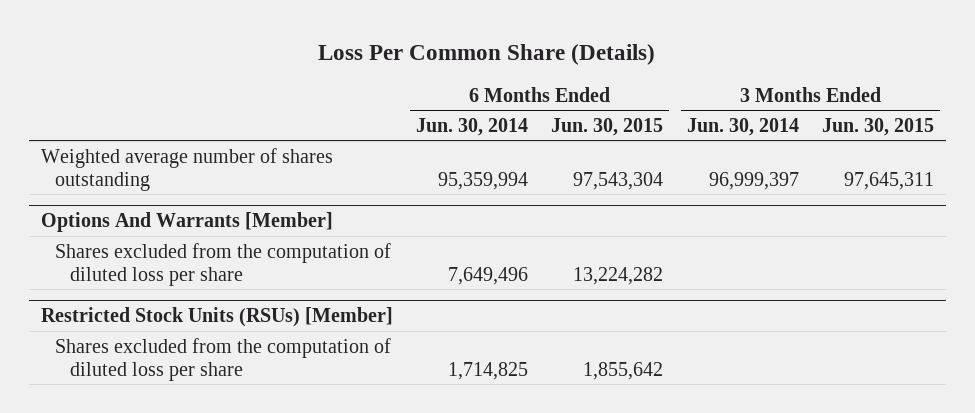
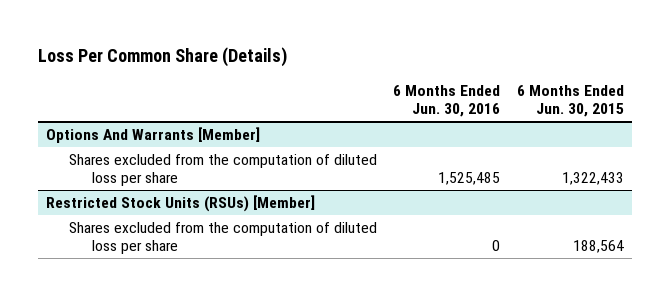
- | 6 Months Ended Jun. 30, 2014 | 6 Months Ended Jun. 30, 2015 | 3 Months Ended Jun. 30, 2014 | 3 Months Ended Jun. 30, 2015
+ | 6 Months Ended Jun. 30, 2016 | 6 Months Ended Jun. 30, 2015
- Weighted average number of shares outstanding | 95,359,994 | 97,543,304 | 96,999,397 | 97,645,311
@ Options And Warrants [Member]
- Shares excluded from the computation of diluted loss per share | 7,649,496 | 13,224,282 | |
+ Shares excluded from the computation of diluted loss per share | 1,525,485 | 1,322,433
@ Restricted Stock Units (RSUs) [Member]
- Shares excluded from the computation of diluted loss per share | 1,714,825 | 1,855,642 | |
+ Shares excluded from the computation of diluted loss per share | 0 | 188,564

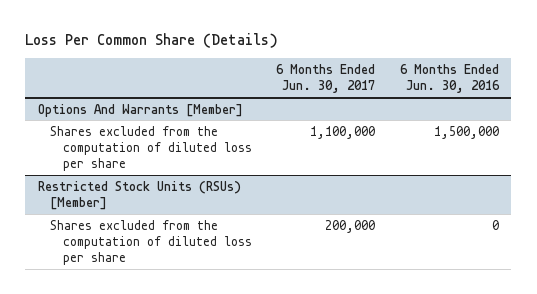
- | 6 Months Ended Jun. 30, 2016 | 6 Months Ended Jun. 30, 2015
+ | 6 Months Ended Jun. 30, 2017 | 6 Months Ended Jun. 30, 2016
@ Options And Warrants [Member]
- Shares excluded from the computation of diluted loss per share | 1,525,485 | 1,322,433
+ Shares excluded from the computation of diluted loss per share | 1,100,000 | 1,500,000

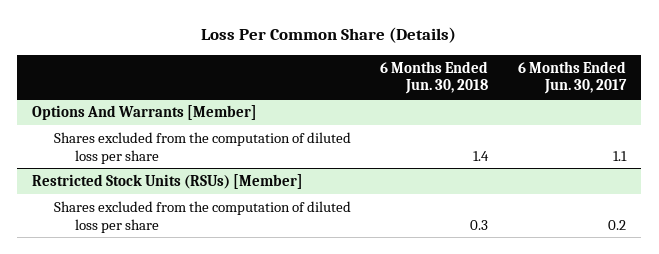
- | 6 Months Ended Jun. 30, 2017 | 6 Months Ended Jun. 30, 2016
+ | 6 Months Ended Jun. 30, 2018 | 6 Months Ended Jun. 30, 2017
@ Options And Warrants [Member]
- Shares excluded from the computation of diluted loss per share | 1,100,000 | 1,500,000
+ Shares excluded from the computation of diluted loss per share | 1.4 | 1.1
@ Restricted Stock Units (RSUs) [Member]
- Shares excluded from the computation of diluted loss per share | 200,000 | 0
+ Shares excluded from the computation of diluted loss per share | 0.3 | 0.2

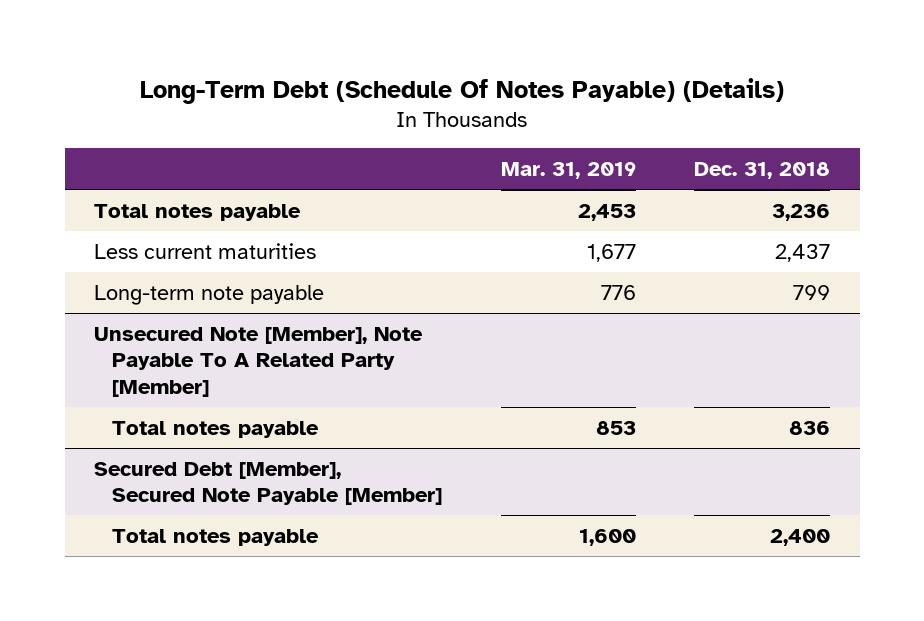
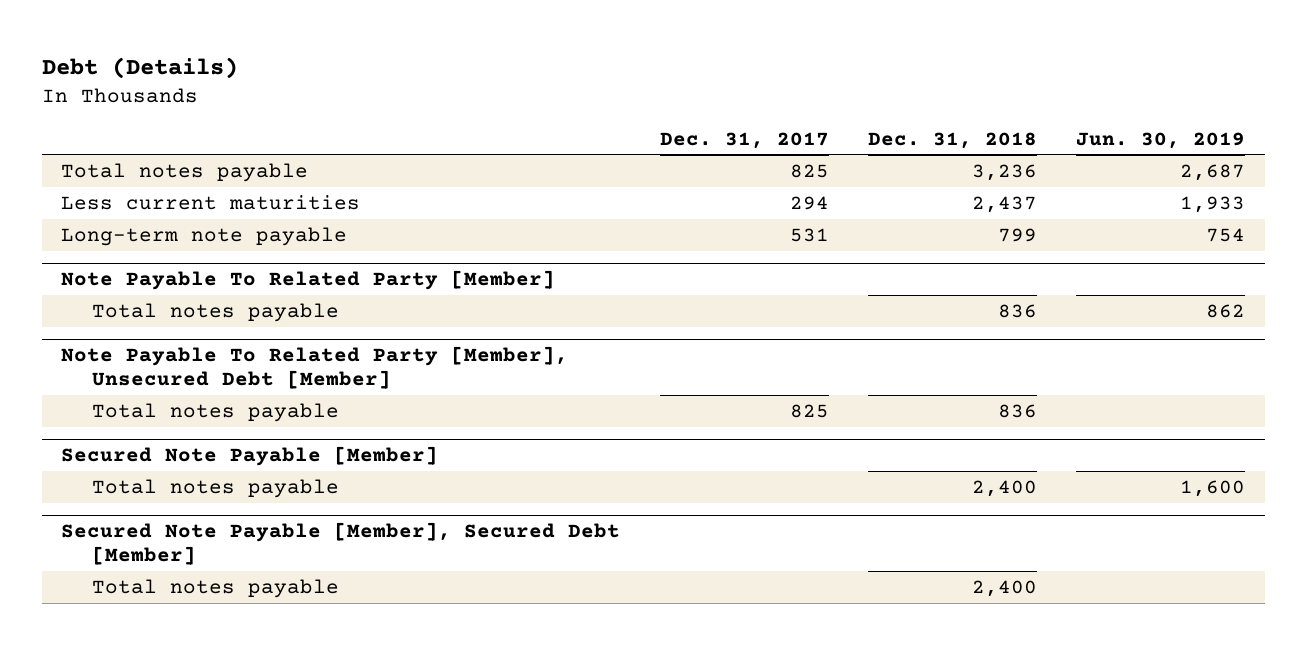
- Long-Term Debt (Schedule Of Notes Payable) (Details)
+ Debt (Details)
- | Mar. 31, 2019 | Dec. 31, 2018
+ | Dec. 31, 2017 | Dec. 31, 2018 | Jun. 30, 2019
- Unsecured Note [Member], Note Payable To A Related Party [Member]
+ Note Payable To Related Party [Member]
- Secured Debt [Member], Secured Note Payable [Member]
+ Note Payable To Related Party [Member], Unsecured Debt [Member]
+ Total notes payable | 825 | 836 |
+ Secured Note Payable [Member]
+ Secured Note Payable [Member], Secured Debt [Member]
+ Total notes payable | | 2,400 |

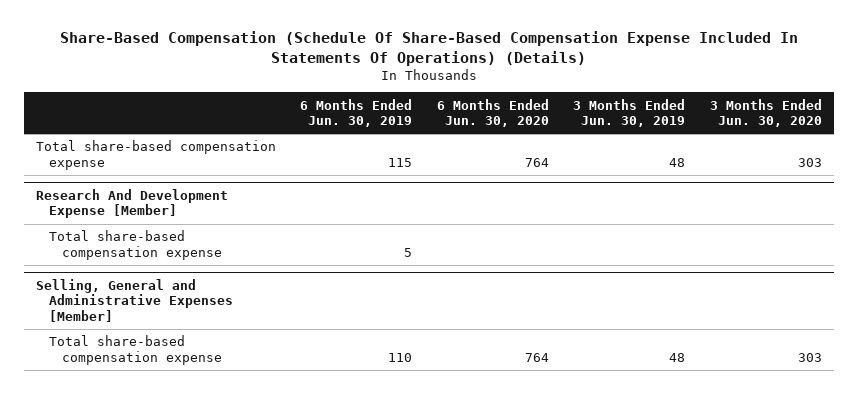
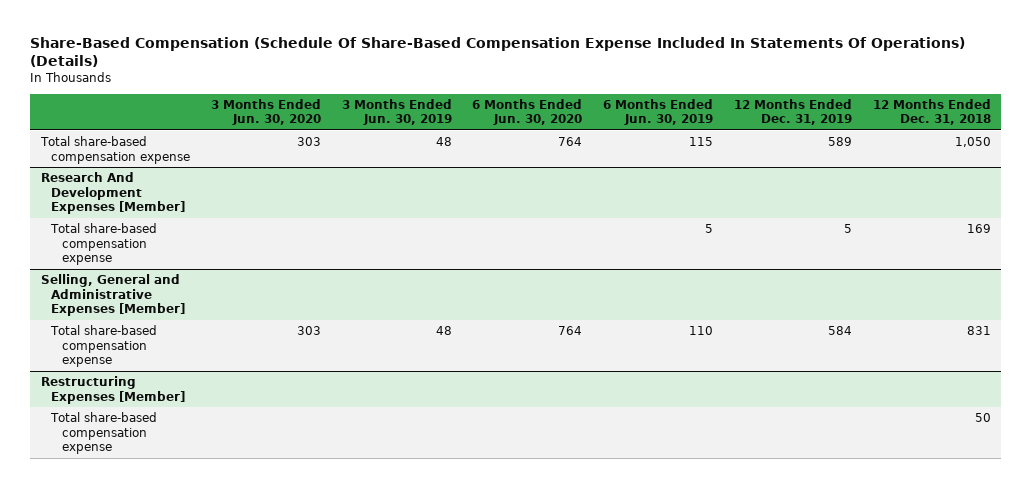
- | 6 Months Ended Jun. 30, 2019 | 6 Months Ended Jun. 30, 2020 | 3 Months Ended Jun. 30, 2019 | 3 Months Ended Jun. 30, 2020
+ | 3 Months Ended Jun. 30, 2020 | 3 Months Ended Jun. 30, 2019 | 6 Months Ended Jun. 30, 2020 | 6 Months Ended Jun. 30, 2019 | 12 Months Ended Dec. 31, 2019 | 12 Months Ended Dec. 31, 2018
- Research And Development Expense [Member]
+ Research And Development Expenses [Member]
+ Restructuring Expenses [Member]
+ Total share-based compensation expense | | | | | | 50

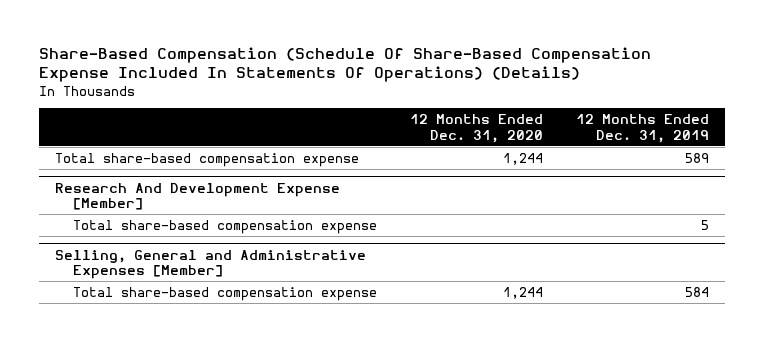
- | 3 Months Ended Jun. 30, 2020 | 3 Months Ended Jun. 30, 2019 | 6 Months Ended Jun. 30, 2020 | 6 Months Ended Jun. 30, 2019 | 12 Months Ended Dec. 31, 2019 | 12 Months Ended Dec. 31, 2018
+ | 12 Months Ended Dec. 31, 2020 | 12 Months Ended Dec. 31, 2019
- Research And Development Expenses [Member]
+ Research And Development Expense [Member]
- Restructuring Expenses [Member]
- Total share-based compensation expense | | | | | | 50

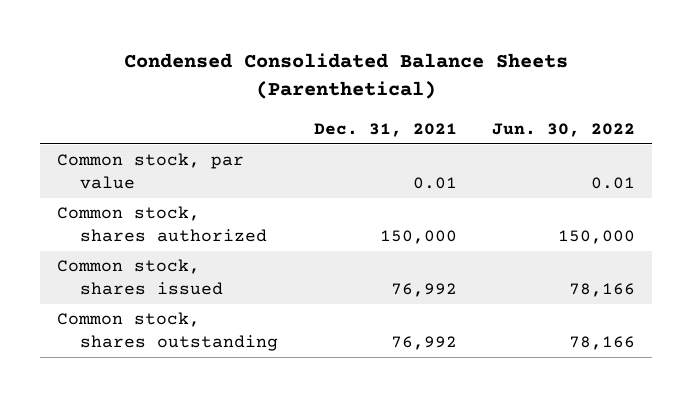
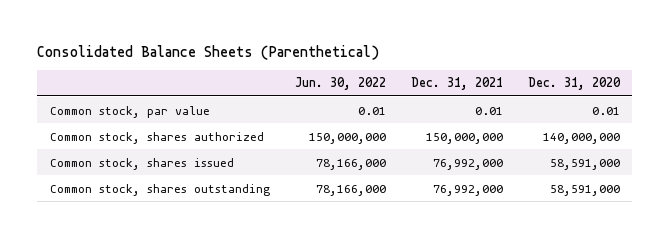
- Condensed Consolidated Balance Sheets (Parenthetical)
+ Consolidated Balance Sheets (Parenthetical)
- | Dec. 31, 2021 | Jun. 30, 2022
+ | Jun. 30, 2022 | Dec. 31, 2021 | Dec. 31, 2020
- Common stock, shares authorized | 150,000 | 150,000
- Common stock, shares issued | 76,992 | 78,166
- Common stock, shares outstanding | 76,992 | 78,166
+ Common stock, shares authorized | 150,000,000 | 150,000,000 | 140,000,000
+ Common stock, shares issued | 78,166,000 | 76,992,000 | 58,591,000
+ Common stock, shares outstanding | 78,166,000 | 76,992,000 | 58,591,000

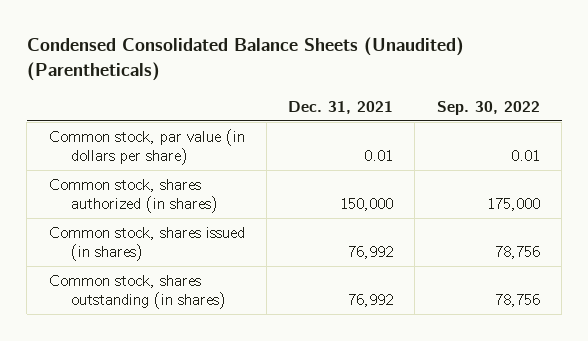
- Consolidated Balance Sheets (Parenthetical)
+ Condensed Consolidated Balance Sheets (Unaudited) (Parentheticals)
- | Jun. 30, 2022 | Dec. 31, 2021 | Dec. 31, 2020
+ | Dec. 31, 2021 | Sep. 30, 2022
- Common stock, par value | 0.01 | 0.01 | 0.01
- Common stock, shares authorized | 150,000,000 | 150,000,000 | 140,000,000
- Common stock, shares issued | 78,166,000 | 76,992,000 | 58,591,000
- Common stock, shares outstanding | 78,166,000 | 76,992,000 | 58,591,000
+ Common stock, par value (in dollars per share) | 0.01 | 0.01
+ Common stock, shares authorized (in shares) | 150,000 | 175,000
+ Common stock, shares issued (in shares) | 76,992 | 78,756
+ Common stock, shares outstanding (in shares) | 76,992 | 78,756

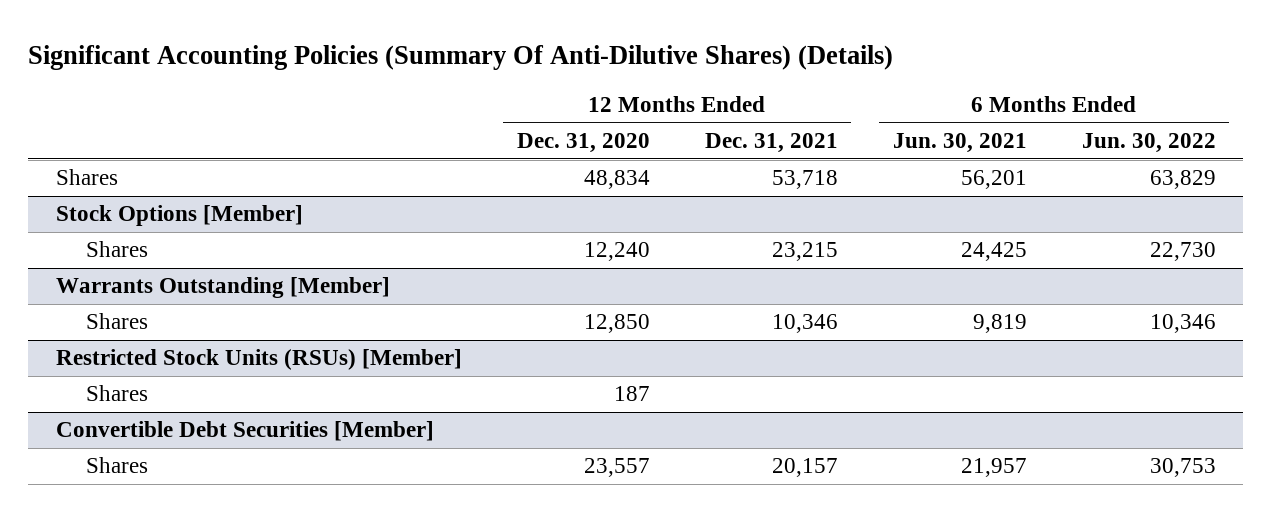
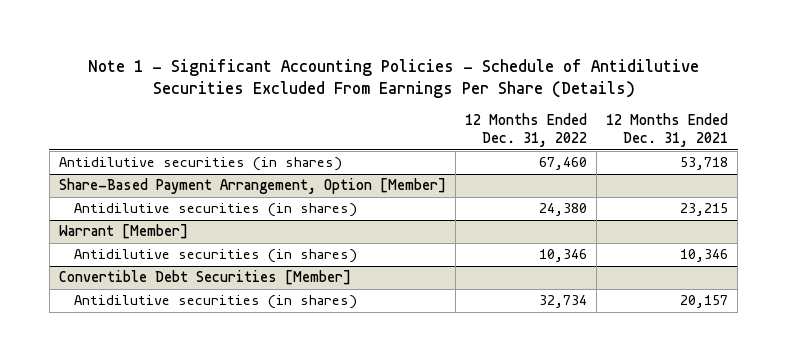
- Significant Accounting Policies (Summary Of Anti-Dilutive Shares) (Details)
+ Note 1 - Significant Accounting Policies - Schedule of Antidilutive Securities Excluded From Earnings Per Share (Details)
- | 12 Months Ended Dec. 31, 2020 | 12 Months Ended Dec. 31, 2021 | 6 Months Ended Jun. 30, 2021 | 6 Months Ended Jun. 30, 2022
+ | 12 Months Ended Dec. 31, 2022 | 12 Months Ended Dec. 31, 2021
- Shares | 48,834 | 53,718 | 56,201 | 63,829
- Stock Options [Member]
- Shares | 12,240 | 23,215 | 24,425 | 22,730
- Warrants Outstanding [Member]
- Shares | 12,850 | 10,346 | 9,819 | 10,346
- Restricted Stock Units (RSUs) [Member]
- Shares | 187 | | |
+ Antidilutive securities (in shares) | 67,460 | 53,718
+ Share-Based Payment Arrangement, Option [Member]
+ Antidilutive securities (in shares) | 24,380 | 23,215
+ Warrant [Member]
+ Antidilutive securities (in shares) | 10,346 | 10,346
@ Convertible Debt Securities [Member]
- Shares | 23,557 | 20,157 | 21,957 | 30,753
+ Antidilutive securities (in shares) | 32,734 | 20,157

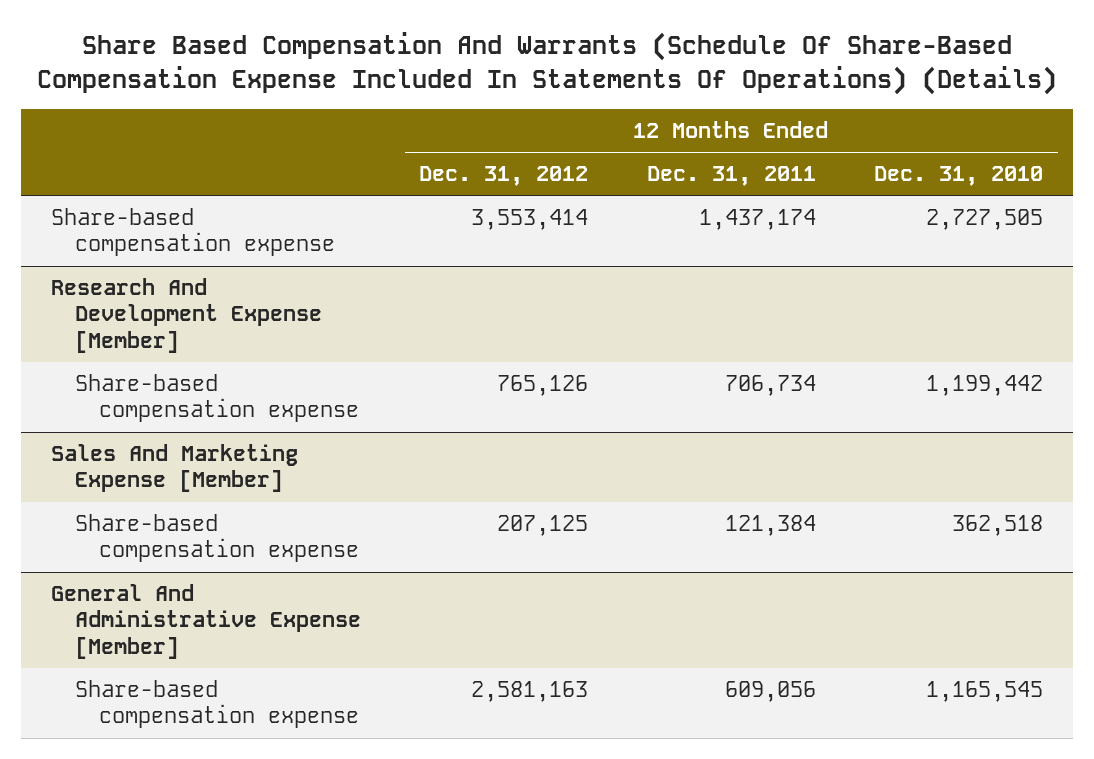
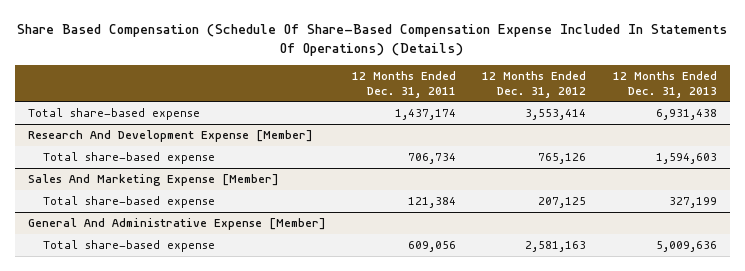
- Share Based Compensation And Warrants (Schedule Of Share-Based Compensation Expense Included In Statements Of Operations) (Details)
+ Share Based Compensation (Schedule Of Share-Based Compensation Expense Included In Statements Of Operations) (Details)
- | 12 Months Ended Dec. 31, 2012 | 12 Months Ended Dec. 31, 2011 | 12 Months Ended Dec. 31, 2010
+ | 12 Months Ended Dec. 31, 2011 | 12 Months Ended Dec. 31, 2012 | 12 Months Ended Dec. 31, 2013
- Share-based compensation expense | 3,553,414 | 1,437,174 | 2,727,505
+ Total share-based expense | 1,437,174 | 3,553,414 | 6,931,438
@ Research And Development Expense [Member]
- Share-based compensation expense | 765,126 | 706,734 | 1,199,442
+ Total share-based expense | 706,734 | 765,126 | 1,594,603
@ Sales And Marketing Expense [Member]
- Share-based compensation expense | 207,125 | 121,384 | 362,518
+ Total share-based expense | 121,384 | 207,125 | 327,199
@ General And Administrative Expense [Member]
- Share-based compensation expense | 2,581,163 | 609,056 | 1,165,545
+ Total share-based expense | 609,056 | 2,581,163 | 5,009,636

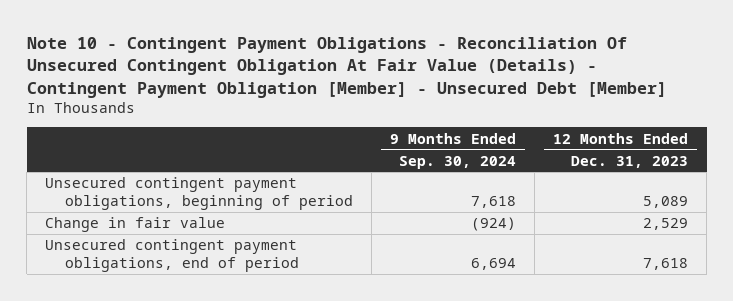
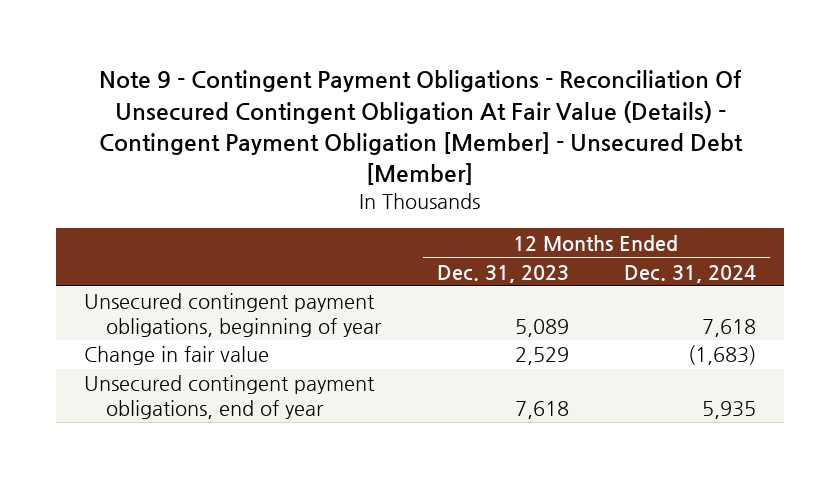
- Note 10 - Contingent Payment Obligations - Reconciliation Of Unsecured Contingent Obligation At Fair Value (Details) - Contingent Payment Obligation [Member] - Unsecured Debt [Member]
+ Note 9 - Contingent Payment Obligations - Reconciliation Of Unsecured Contingent Obligation At Fair Value (Details) - Contingent Payment Obligation [Member] - Unsecured Debt [Member]
- | 9 Months Ended Sep. 30, 2024 | 12 Months Ended Dec. 31, 2023
+ | 12 Months Ended Dec. 31, 2023 | 12 Months Ended Dec. 31, 2024
- Unsecured contingent payment obligations, beginning of period | 7,618 | 5,089
+ Unsecured contingent payment obligations, beginning of year | 5,089 | 7,618
- Unsecured contingent payment obligations, end of period | 6,694 | 7,618
+ Unsecured contingent payment obligations, end of year | 7,618 | 5,935

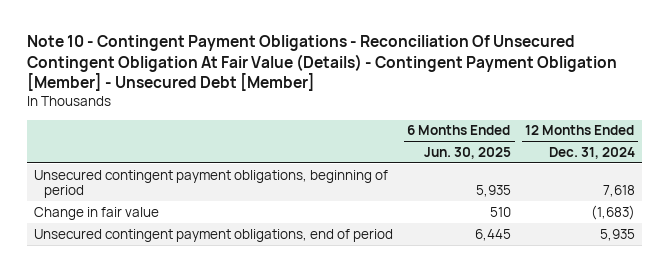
- Note 9 - Contingent Payment Obligations - Reconciliation Of Unsecured Contingent Obligation At Fair Value (Details) - Contingent Payment Obligation [Member] - Unsecured Debt [Member]
+ Note 10 - Contingent Payment Obligations - Reconciliation Of Unsecured Contingent Obligation At Fair Value (Details) - Contingent Payment Obligation [Member] - Unsecured Debt [Member]
- | 12 Months Ended Dec. 31, 2023 | 12 Months Ended Dec. 31, 2024
+ | 6 Months Ended Jun. 30, 2025 | 12 Months Ended Dec. 31, 2024
- Unsecured contingent payment obligations, beginning of year | 5,089 | 7,618
+ Unsecured contingent payment obligations, beginning of period | 5,935 | 7,618
- Unsecured contingent payment obligations, end of year | 7,618 | 5,935
+ Unsecured contingent payment obligations, end of period | 6,445 | 5,935

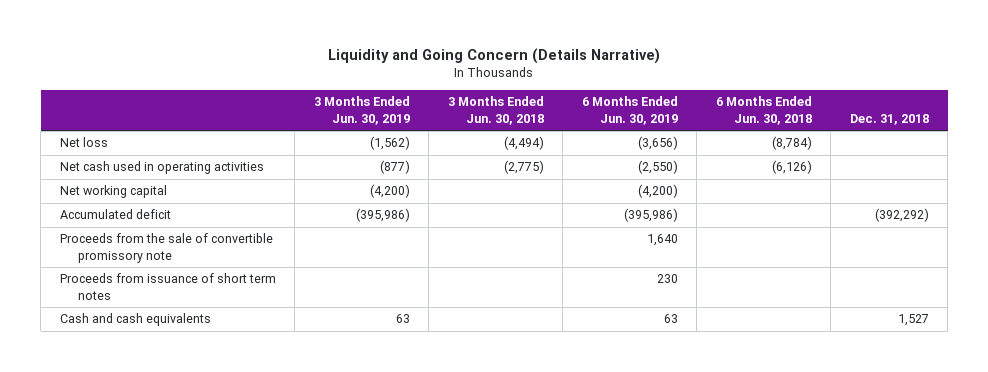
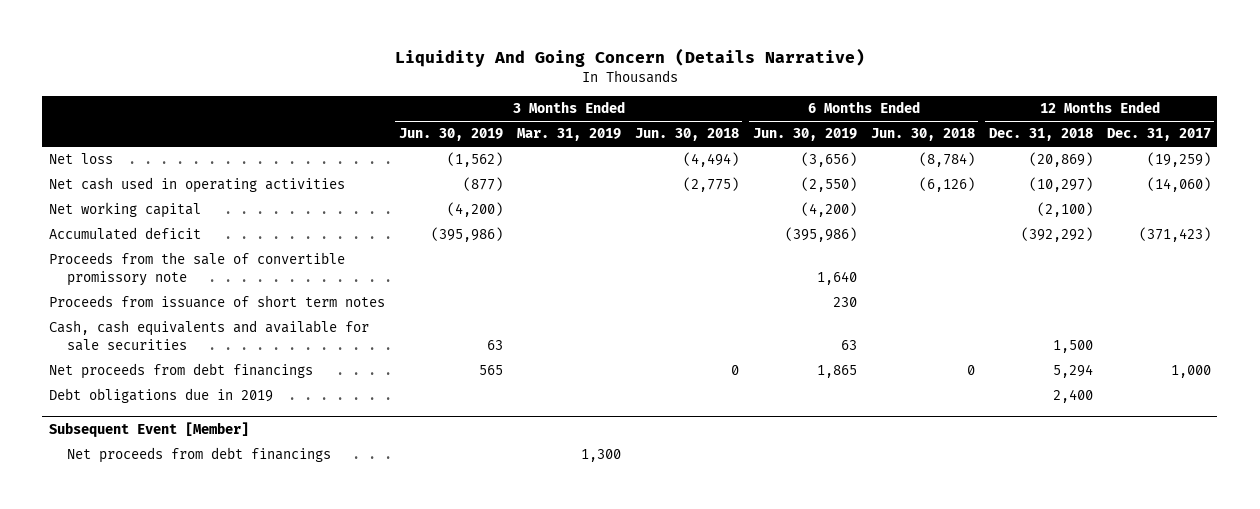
- Liquidity and Going Concern (Details Narrative)
+ Liquidity And Going Concern (Details Narrative)
- | 3 Months Ended Jun. 30, 2019 | 3 Months Ended Jun. 30, 2018 | 6 Months Ended Jun. 30, 2019 | 6 Months Ended Jun. 30, 2018 | Dec. 31, 2018
+ | 3 Months Ended Jun. 30, 2019 | 3 Months Ended Mar. 31, 2019 | 3 Months Ended Jun. 30, 2018 | 6 Months Ended Jun. 30, 2019 | 6 Months Ended Jun. 30, 2018 | 12 Months Ended Dec. 31, 2018 | 12 Months Ended Dec. 31, 2017
- Cash and cash equivalents | 63 | | 63 | | 1,527
+ Cash, cash equivalents and available for sale securities | 63 | | | 63 | | 1,500 |
+ Net proceeds from debt financings | 565 | | 0 | 1,865 | 0 | 5,294 | 1,000
+ Debt obligations due in 2019 | | | | | | 2,400 |
+ Subsequent Event [Member]
+ Net proceeds from debt financings | | 1,300 | | | | |

